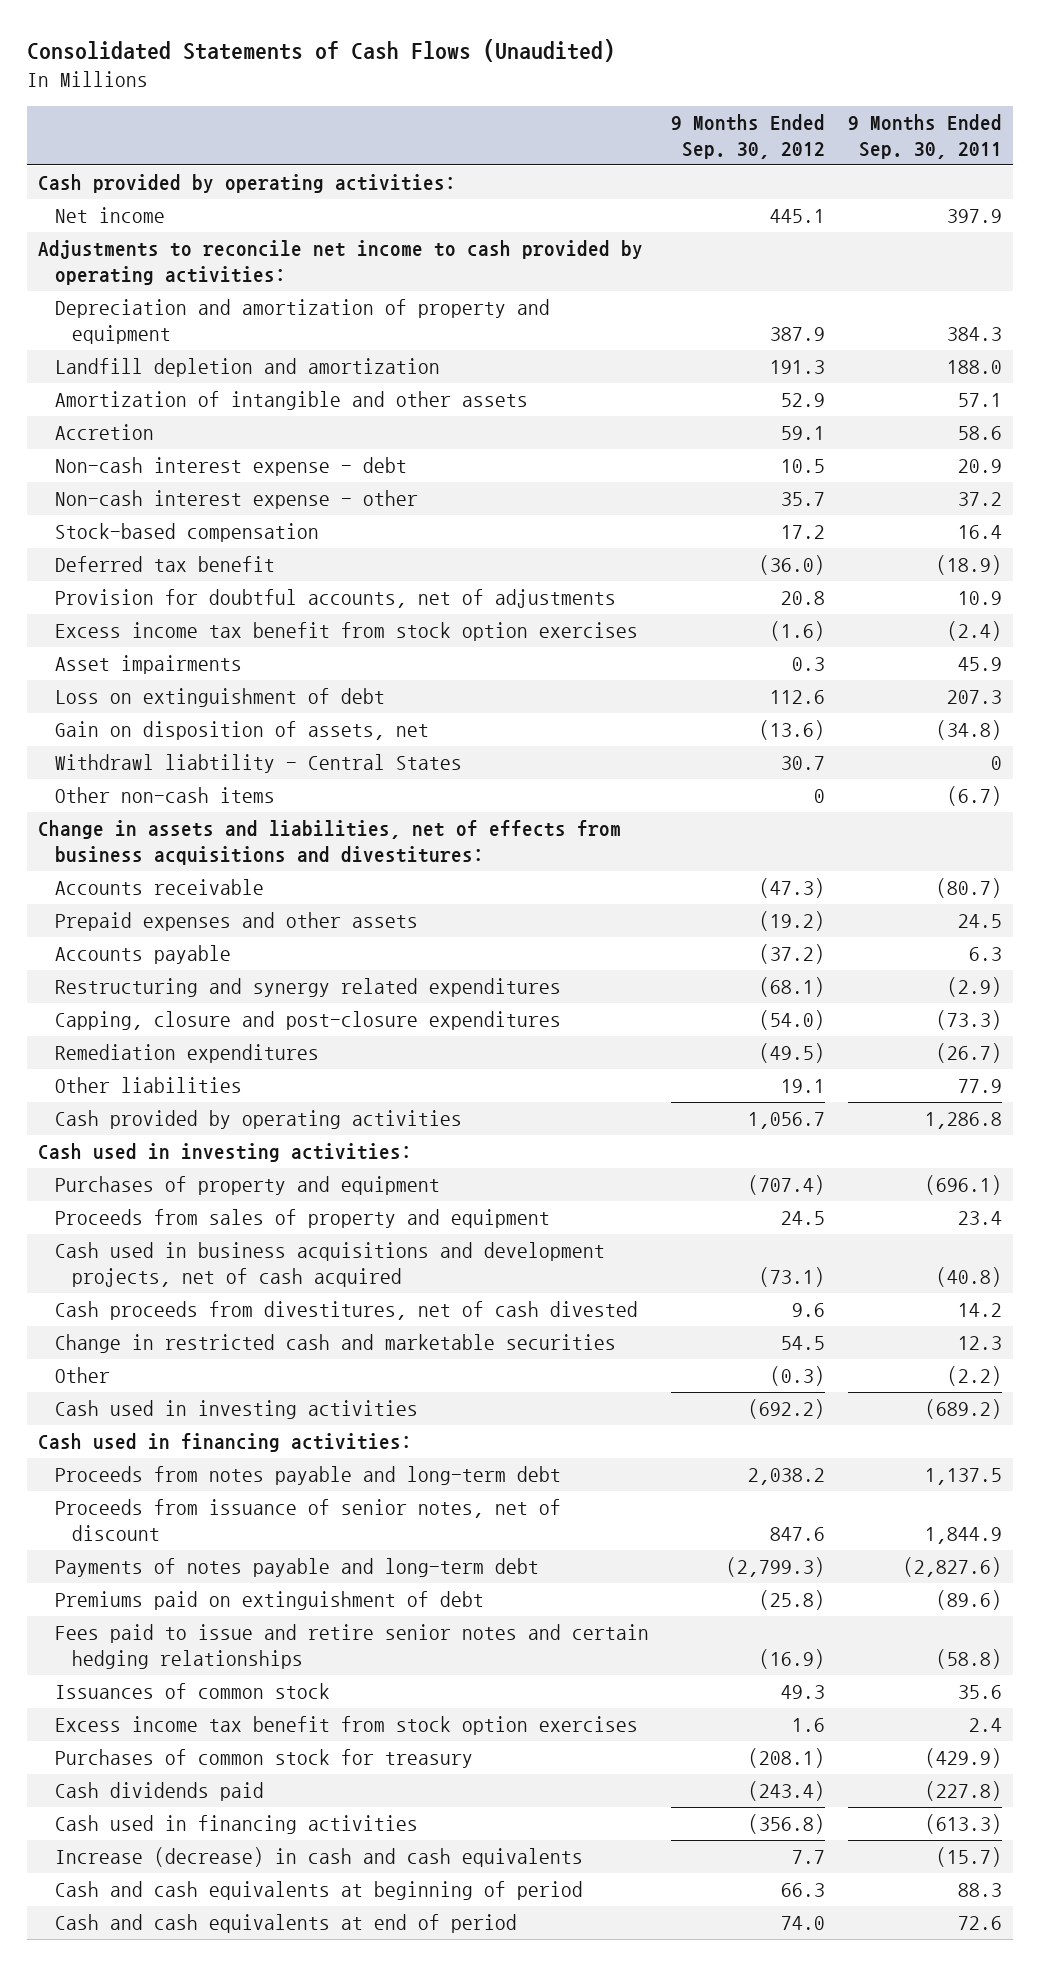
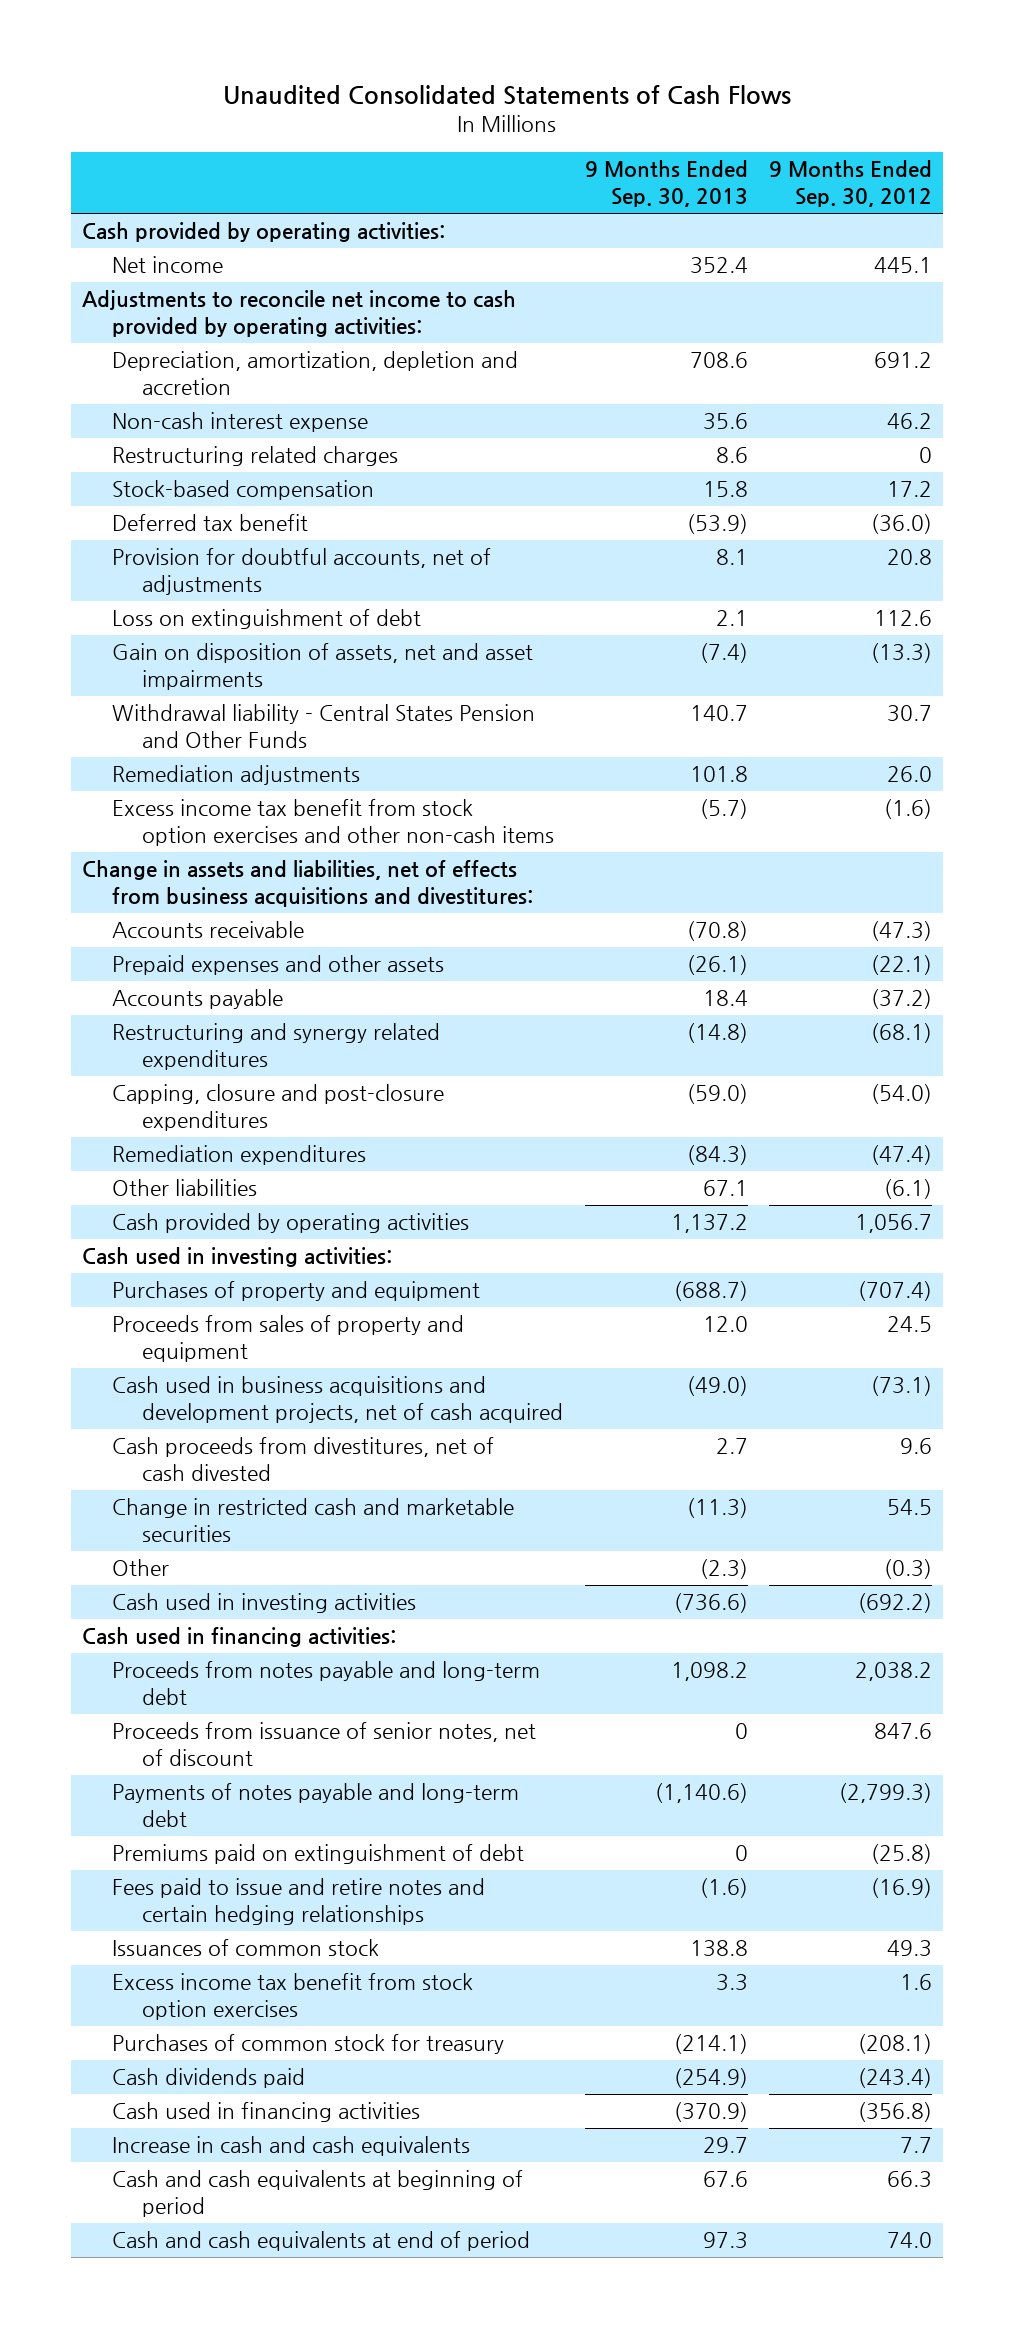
- Consolidated Statements of Cash Flows (Unaudited)
+ Unaudited Consolidated Statements of Cash Flows
- | 9 Months Ended Sep. 30, 2012 | 9 Months Ended Sep. 30, 2011
+ | 9 Months Ended Sep. 30, 2013 | 9 Months Ended Sep. 30, 2012
- Depreciation and amortization of property and equipment | 387.9 | 384.3
- Landfill depletion and amortization | 191.3 | 188.0
- Amortization of intangible and other assets | 52.9 | 57.1
- Accretion | 59.1 | 58.6
- Non-cash interest expense - debt | 10.5 | 20.9
- Non-cash interest expense - other | 35.7 | 37.2
+ Depreciation, amortization, depletion and accretion | 708.6 | 691.2
+ Non-cash interest expense | 35.6 | 46.2
+ Restructuring related charges | 8.6 | 0
- Excess income tax benefit from stock option exercises | (1.6) | (2.4)
- Asset impairments | 0.3 | 45.9
- Gain on disposition of assets, net | (13.6) | (34.8)
- Withdrawl liabtility - Central States | 30.7 | 0
- Other non-cash items | 0 | (6.7)
+ Gain on disposition of assets, net and asset impairments | (7.4) | (13.3)
+ Withdrawal liability - Central States Pension and Other Funds | 140.7 | 30.7
+ Remediation adjustments | 101.8 | 26.0
+ Excess income tax benefit from stock option exercises and other non-cash items | (5.7) | (1.6)
- Prepaid expenses and other assets | (19.2) | 24.5
+ Prepaid expenses and other assets | (26.1) | (22.1)
- Remediation expenditures | (49.5) | (26.7)
- Other liabilities | 19.1 | 77.9
+ Remediation expenditures | (84.3) | (47.4)
+ Other liabilities | 67.1 | (6.1)
- Fees paid to issue and retire senior notes and certain hedging relationships | (16.9) | (58.8)
+ Fees paid to issue and retire notes and certain hedging relationships | (1.6) | (16.9)
- Increase (decrease) in cash and cash equivalents | 7.7 | (15.7)
+ Increase in cash and cash equivalents | 29.7 | 7.7

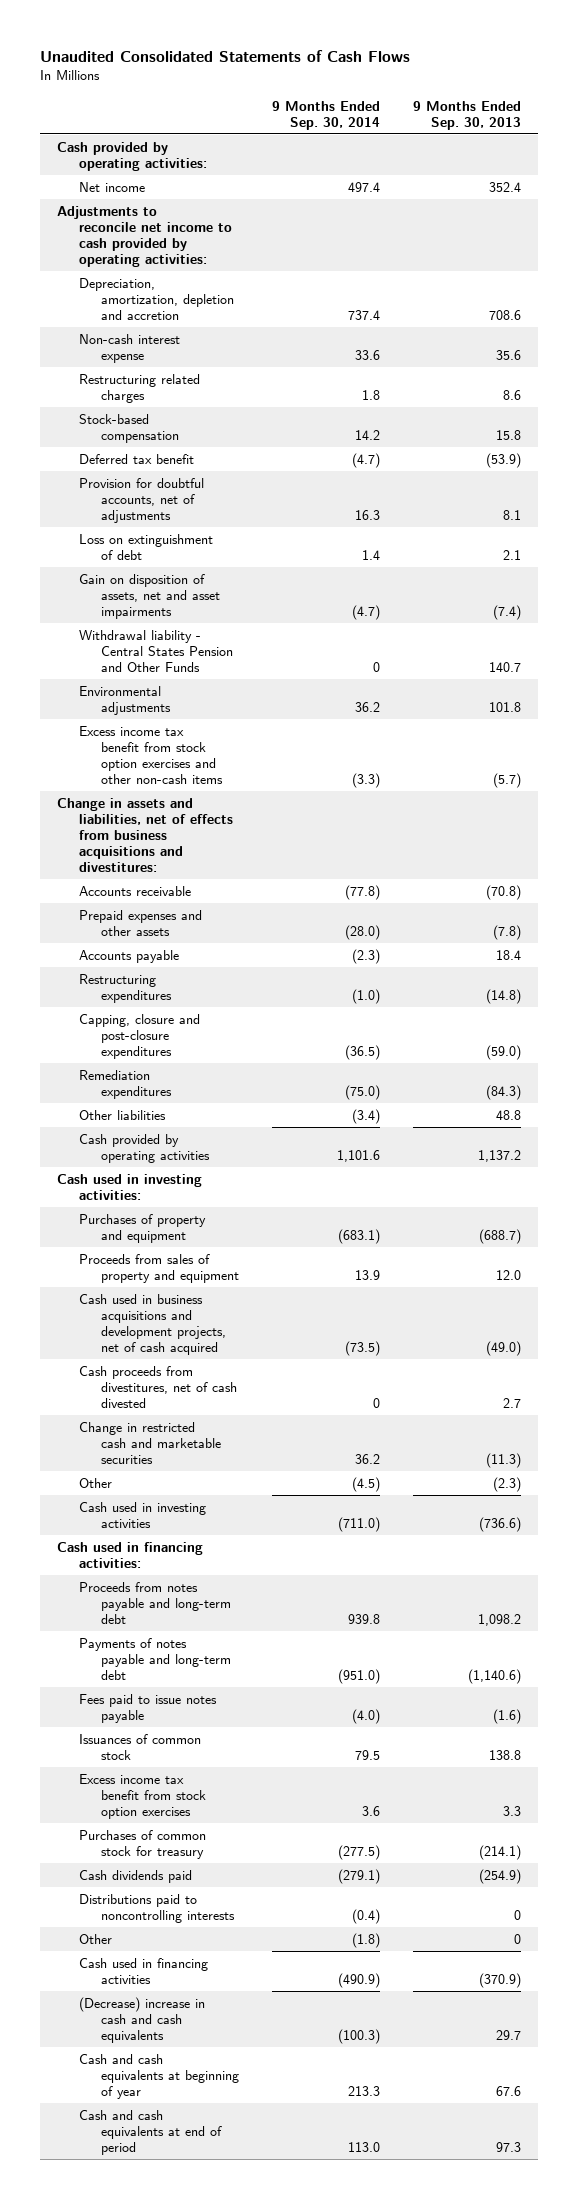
- | 9 Months Ended Sep. 30, 2013 | 9 Months Ended Sep. 30, 2012
+ | 9 Months Ended Sep. 30, 2014 | 9 Months Ended Sep. 30, 2013
- Remediation adjustments | 101.8 | 26.0
+ Environmental adjustments | 36.2 | 101.8
- Prepaid expenses and other assets | (26.1) | (22.1)
+ Prepaid expenses and other assets | (28.0) | (7.8)
- Restructuring and synergy related expenditures | (14.8) | (68.1)
+ Restructuring expenditures | (1.0) | (14.8)
- Other liabilities | 67.1 | (6.1)
+ Other liabilities | (3.4) | 48.8
- Proceeds from issuance of senior notes, net of discount | 0 | 847.6
- Premiums paid on extinguishment of debt | 0 | (25.8)
- Fees paid to issue and retire notes and certain hedging relationships | (1.6) | (16.9)
+ Fees paid to issue notes payable | (4.0) | (1.6)
+ Distributions paid to noncontrolling interests | (0.4) | 0
+ Other | (1.8) | 0
- Increase in cash and cash equivalents | 29.7 | 7.7
- Cash and cash equivalents at beginning of period | 67.6 | 66.3
+ (Decrease) increase in cash and cash equivalents | (100.3) | 29.7
+ Cash and cash equivalents at beginning of year | 213.3 | 67.6

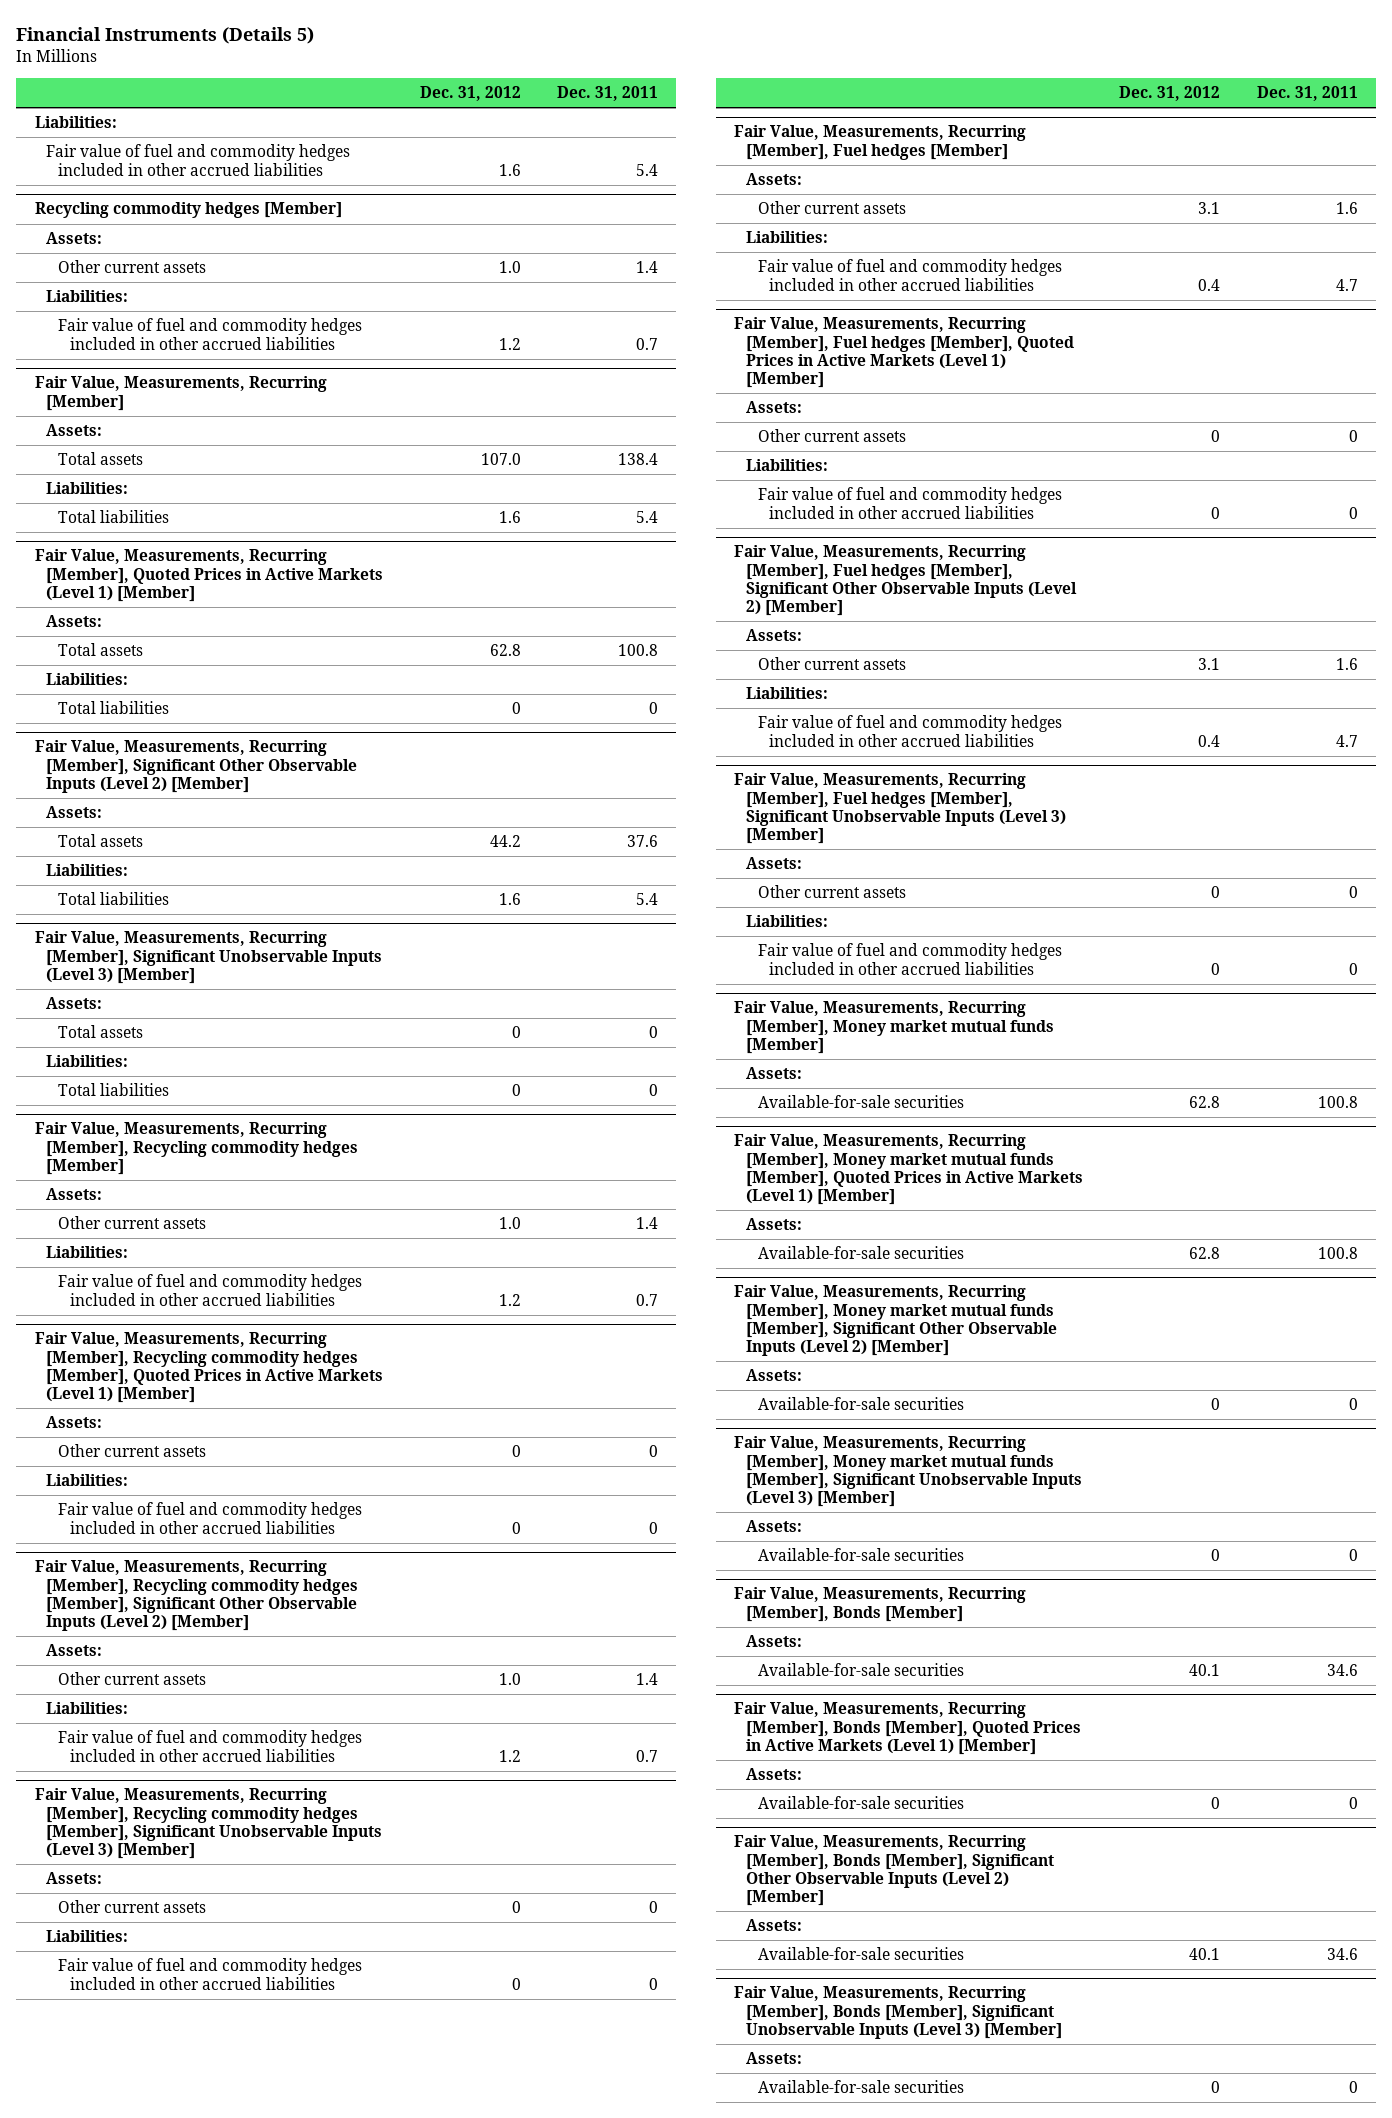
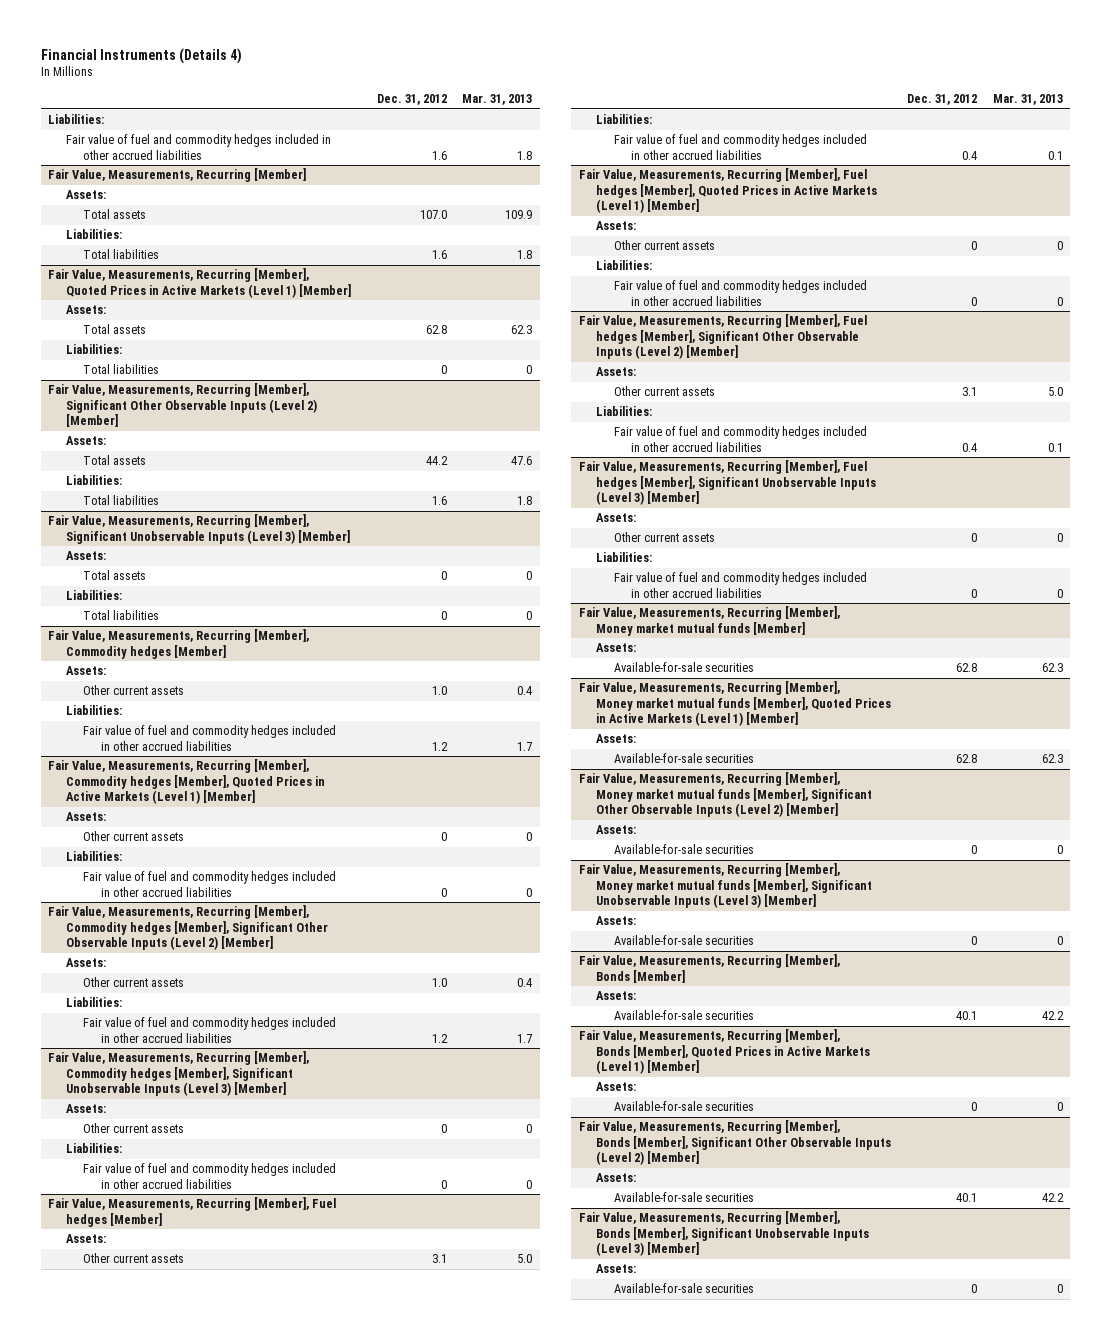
- Financial Instruments (Details 5)
+ Financial Instruments (Details 4)
- | Dec. 31, 2012 | Dec. 31, 2011
+ | Dec. 31, 2012 | Mar. 31, 2013
- Recycling commodity hedges [Member]
- Assets:
- Other current assets | 1.0 | 1.4
- Liabilities:
- Fair value of fuel and commodity hedges included in other accrued liabilities | 1.2 | 0.7
- Fair Value, Measurements, Recurring [Member], Recycling commodity hedges [Member]
+ Fair Value, Measurements, Recurring [Member], Commodity hedges [Member]
- Fair Value, Measurements, Recurring [Member], Recycling commodity hedges [Member], Quoted Prices in Active Markets (Level 1) [Member]
+ Fair Value, Measurements, Recurring [Member], Commodity hedges [Member], Quoted Prices in Active Markets (Level 1) [Member]
- Fair Value, Measurements, Recurring [Member], Recycling commodity hedges [Member], Significant Other Observable Inputs (Level 2) [Member]
+ Fair Value, Measurements, Recurring [Member], Commodity hedges [Member], Significant Other Observable Inputs (Level 2) [Member]
- Fair Value, Measurements, Recurring [Member], Recycling commodity hedges [Member], Significant Unobservable Inputs (Level 3) [Member]
+ Fair Value, Measurements, Recurring [Member], Commodity hedges [Member], Significant Unobservable Inputs (Level 3) [Member]

